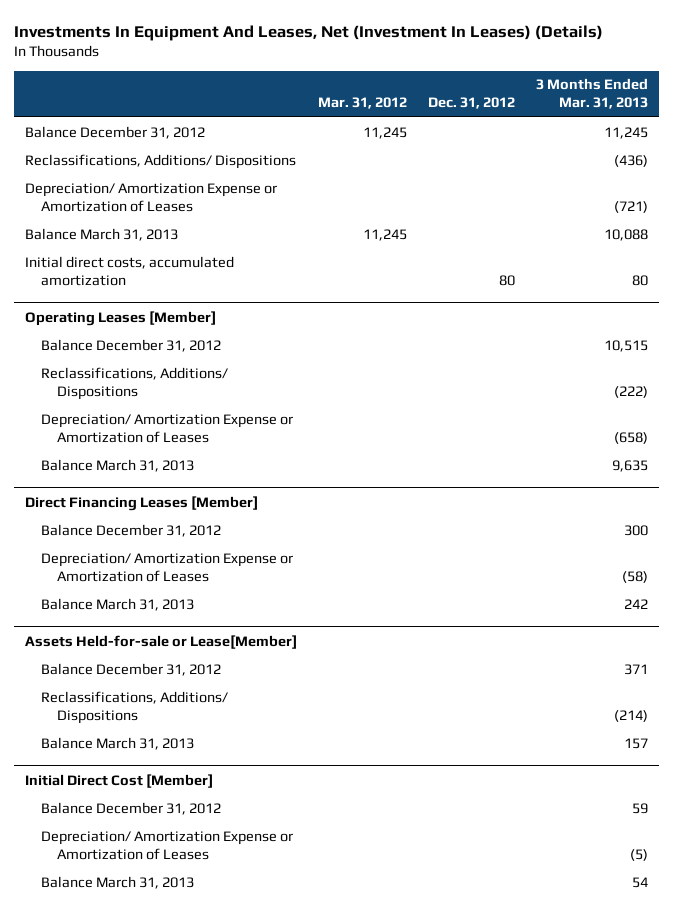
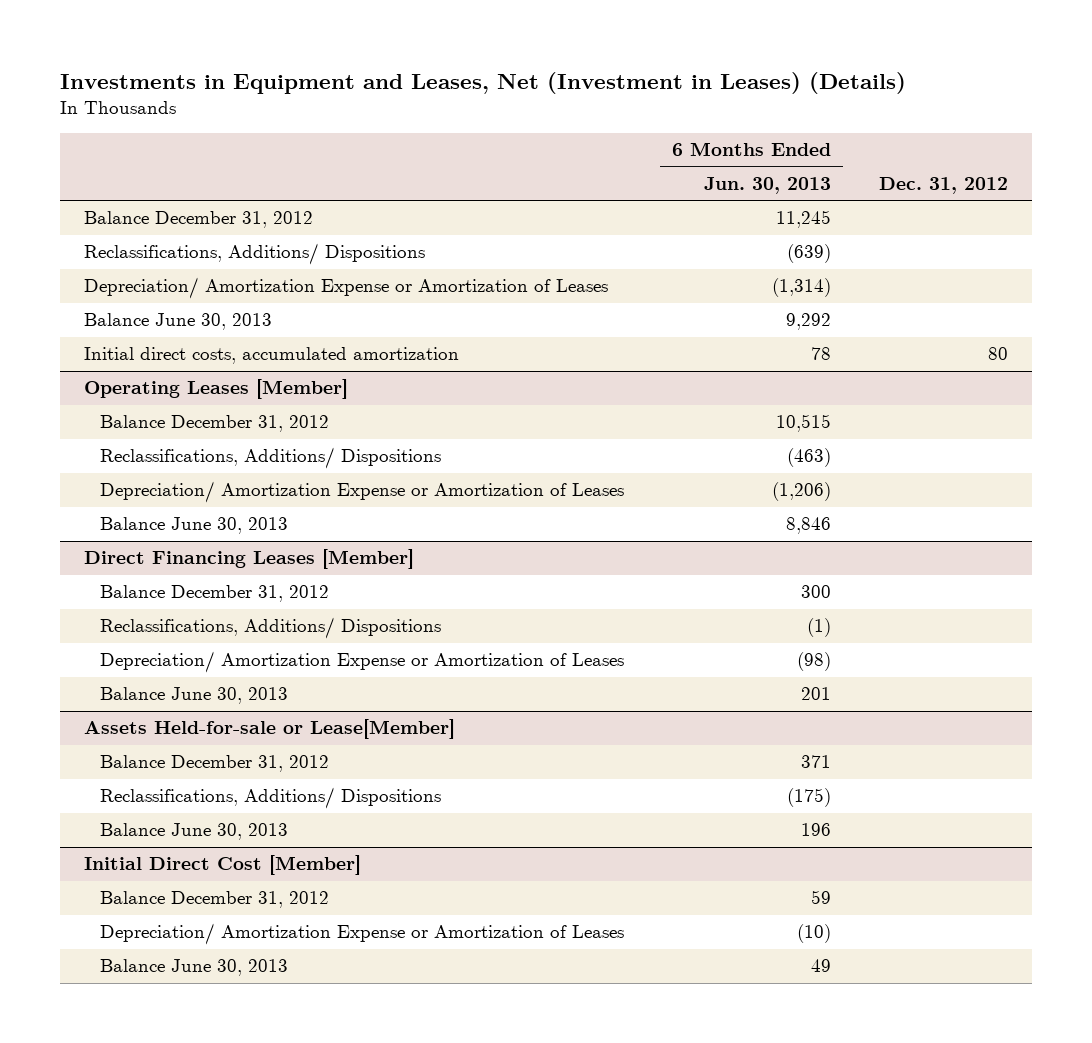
- Investments In Equipment And Leases, Net (Investment In Leases) (Details)
+ Investments in Equipment and Leases, Net (Investment in Leases) (Details)
- | Mar. 31, 2012 | Dec. 31, 2012 | 3 Months Ended Mar. 31, 2013
+ | 6 Months Ended Jun. 30, 2013 | Dec. 31, 2012
- Balance March 31, 2013 | 11,245 | | 10,088
+ Balance June 30, 2013 | 9,292 |
@ Operating Leases [Member]
- Balance March 31, 2013 | | | 9,635
+ Balance June 30, 2013 | 8,846 |
@ Direct Financing Leases [Member]
+ Reclassifications, Additions/ Dispositions | (1) |
- Balance March 31, 2013 | | | 242
+ Balance June 30, 2013 | 201 |
@ Assets Held-for-sale or Lease[Member]
- Balance March 31, 2013 | | | 157
+ Balance June 30, 2013 | 196 |
@ Initial Direct Cost [Member]
- Balance March 31, 2013 | | | 54
+ Balance June 30, 2013 | 49 |

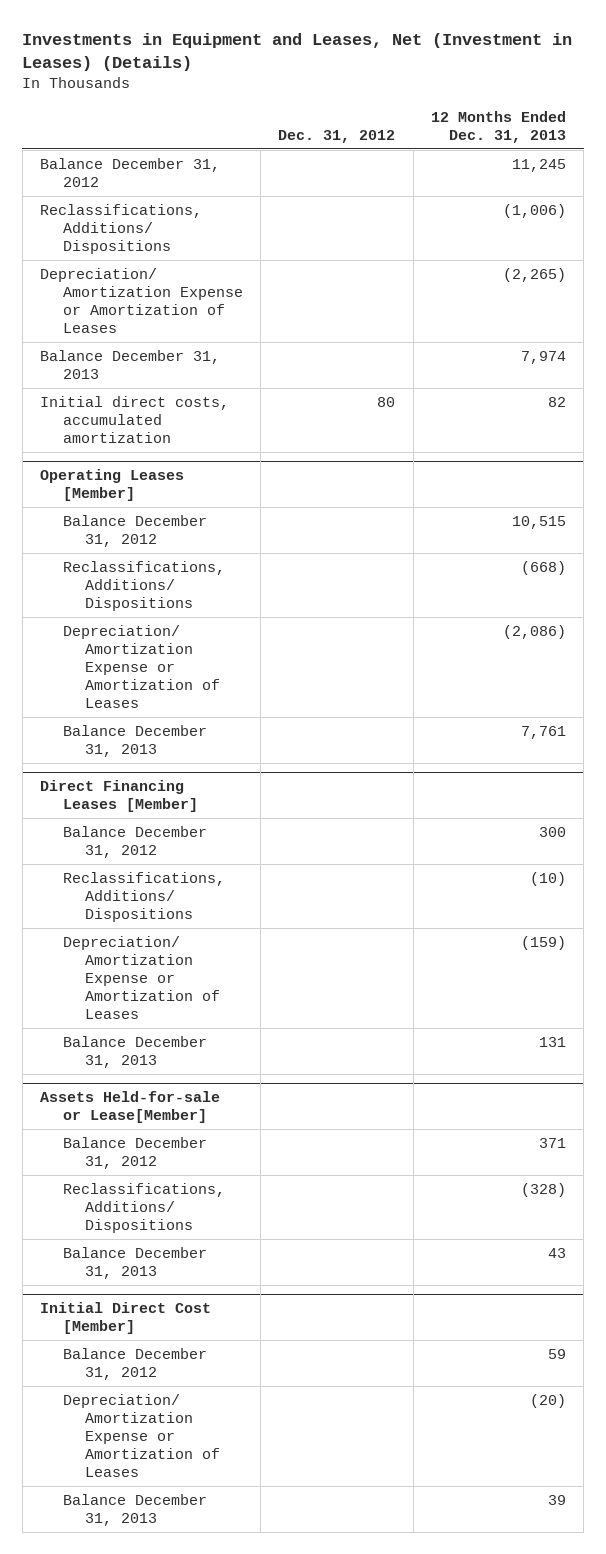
- | 6 Months Ended Jun. 30, 2013 | Dec. 31, 2012
+ | Dec. 31, 2012 | 12 Months Ended Dec. 31, 2013
- Balance June 30, 2013 | 9,292 |
+ Balance December 31, 2013 | | 7,974
@ Operating Leases [Member]
- Balance June 30, 2013 | 8,846 |
+ Balance December 31, 2013 | | 7,761
@ Direct Financing Leases [Member]
- Balance June 30, 2013 | 201 |
+ Balance December 31, 2013 | | 131
@ Assets Held-for-sale or Lease[Member]
- Balance June 30, 2013 | 196 |
+ Balance December 31, 2013 | | 43
@ Initial Direct Cost [Member]
- Balance June 30, 2013 | 49 |
+ Balance December 31, 2013 | | 39

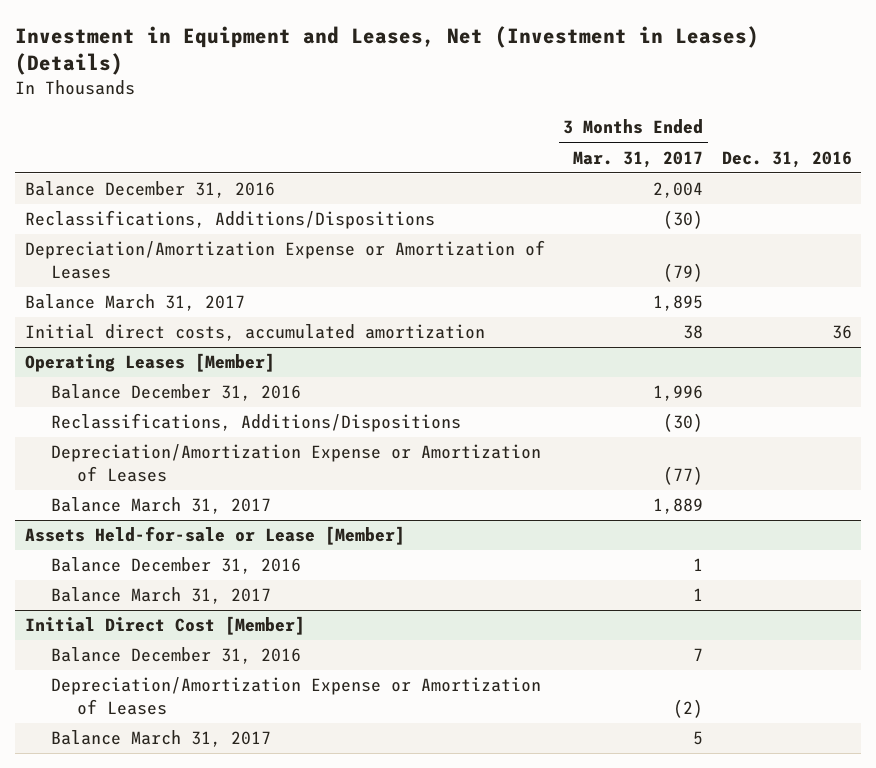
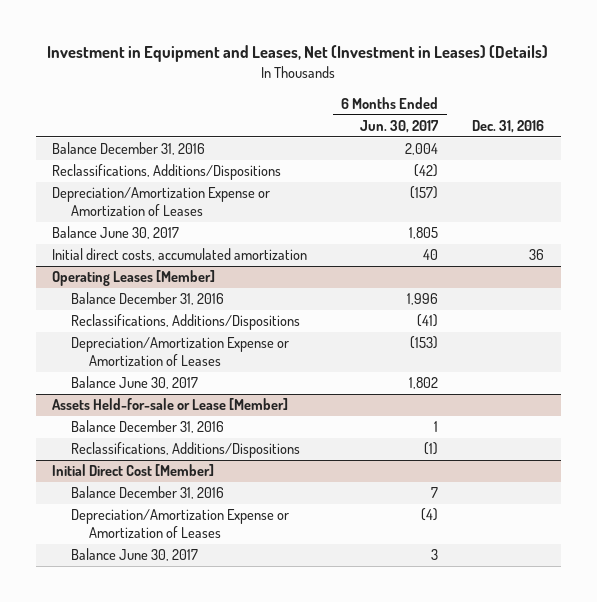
- | 3 Months Ended Mar. 31, 2017 | Dec. 31, 2016
+ | 6 Months Ended Jun. 30, 2017 | Dec. 31, 2016
- Balance March 31, 2017 | 1,895 |
+ Balance June 30, 2017 | 1,805 |
@ Operating Leases [Member]
- Balance March 31, 2017 | 1,889 |
+ Balance June 30, 2017 | 1,802 |
@ Assets Held-for-sale or Lease [Member]
- Balance March 31, 2017 | 1 |
+ Reclassifications, Additions/Dispositions | (1) |
@ Initial Direct Cost [Member]
- Balance March 31, 2017 | 5 |
+ Balance June 30, 2017 | 3 |

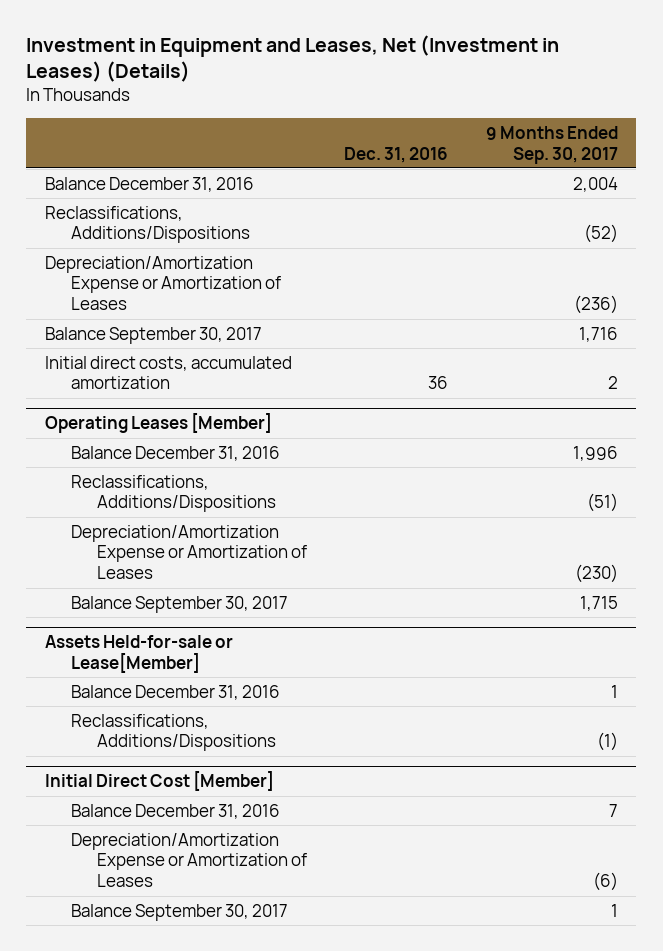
- | 6 Months Ended Jun. 30, 2017 | Dec. 31, 2016
+ | Dec. 31, 2016 | 9 Months Ended Sep. 30, 2017
- Balance June 30, 2017 | 1,805 |
+ Balance September 30, 2017 | | 1,716
@ Operating Leases [Member]
- Balance June 30, 2017 | 1,802 |
- Assets Held-for-sale or Lease [Member]
@ Operating Leases [Member]
+ Balance September 30, 2017 | | 1,715
+ Assets Held-for-sale or Lease[Member]
@ Initial Direct Cost [Member]
- Balance June 30, 2017 | 3 |
+ Balance September 30, 2017 | | 1

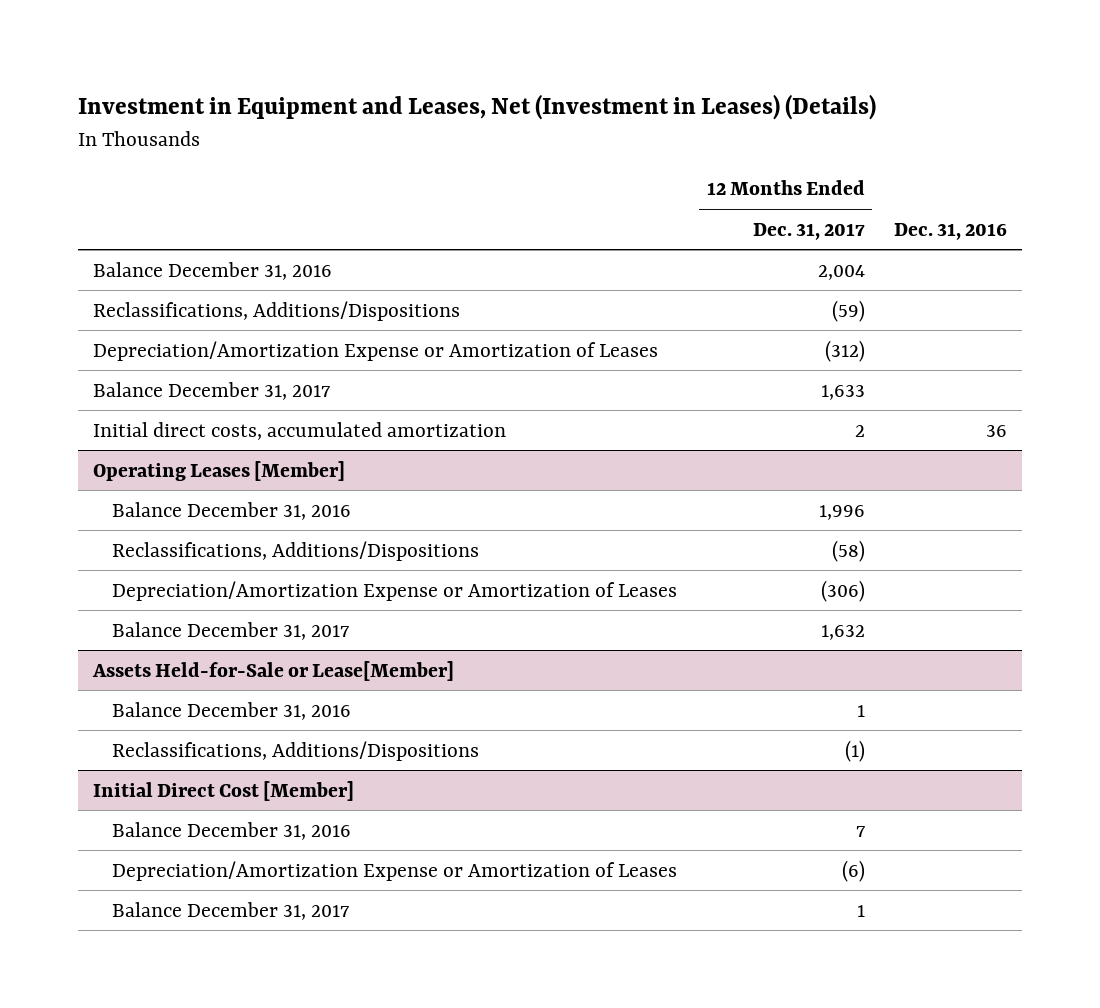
- | Dec. 31, 2016 | 9 Months Ended Sep. 30, 2017
+ | 12 Months Ended Dec. 31, 2017 | Dec. 31, 2016
- Balance September 30, 2017 | | 1,716
+ Balance December 31, 2017 | 1,633 |
@ Operating Leases [Member]
- Balance September 30, 2017 | | 1,715
- Assets Held-for-sale or Lease[Member]
@ Operating Leases [Member]
+ Balance December 31, 2017 | 1,632 |
+ Assets Held-for-Sale or Lease[Member]
@ Initial Direct Cost [Member]
- Balance September 30, 2017 | | 1
+ Balance December 31, 2017 | 1 |

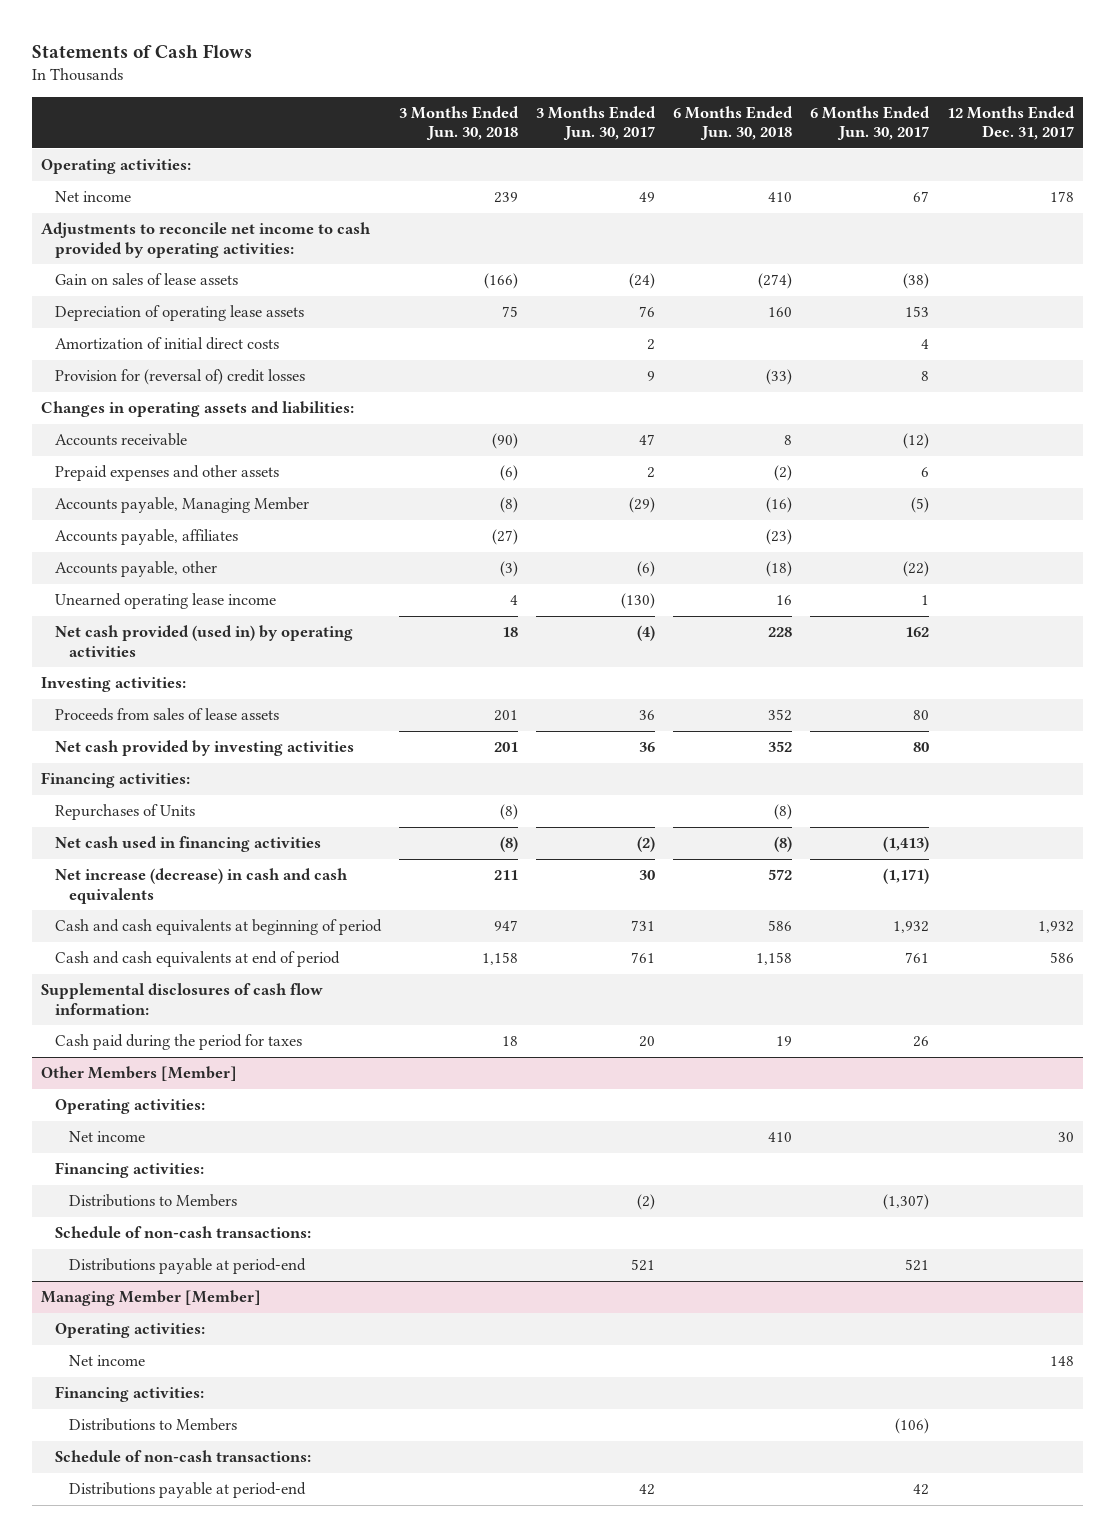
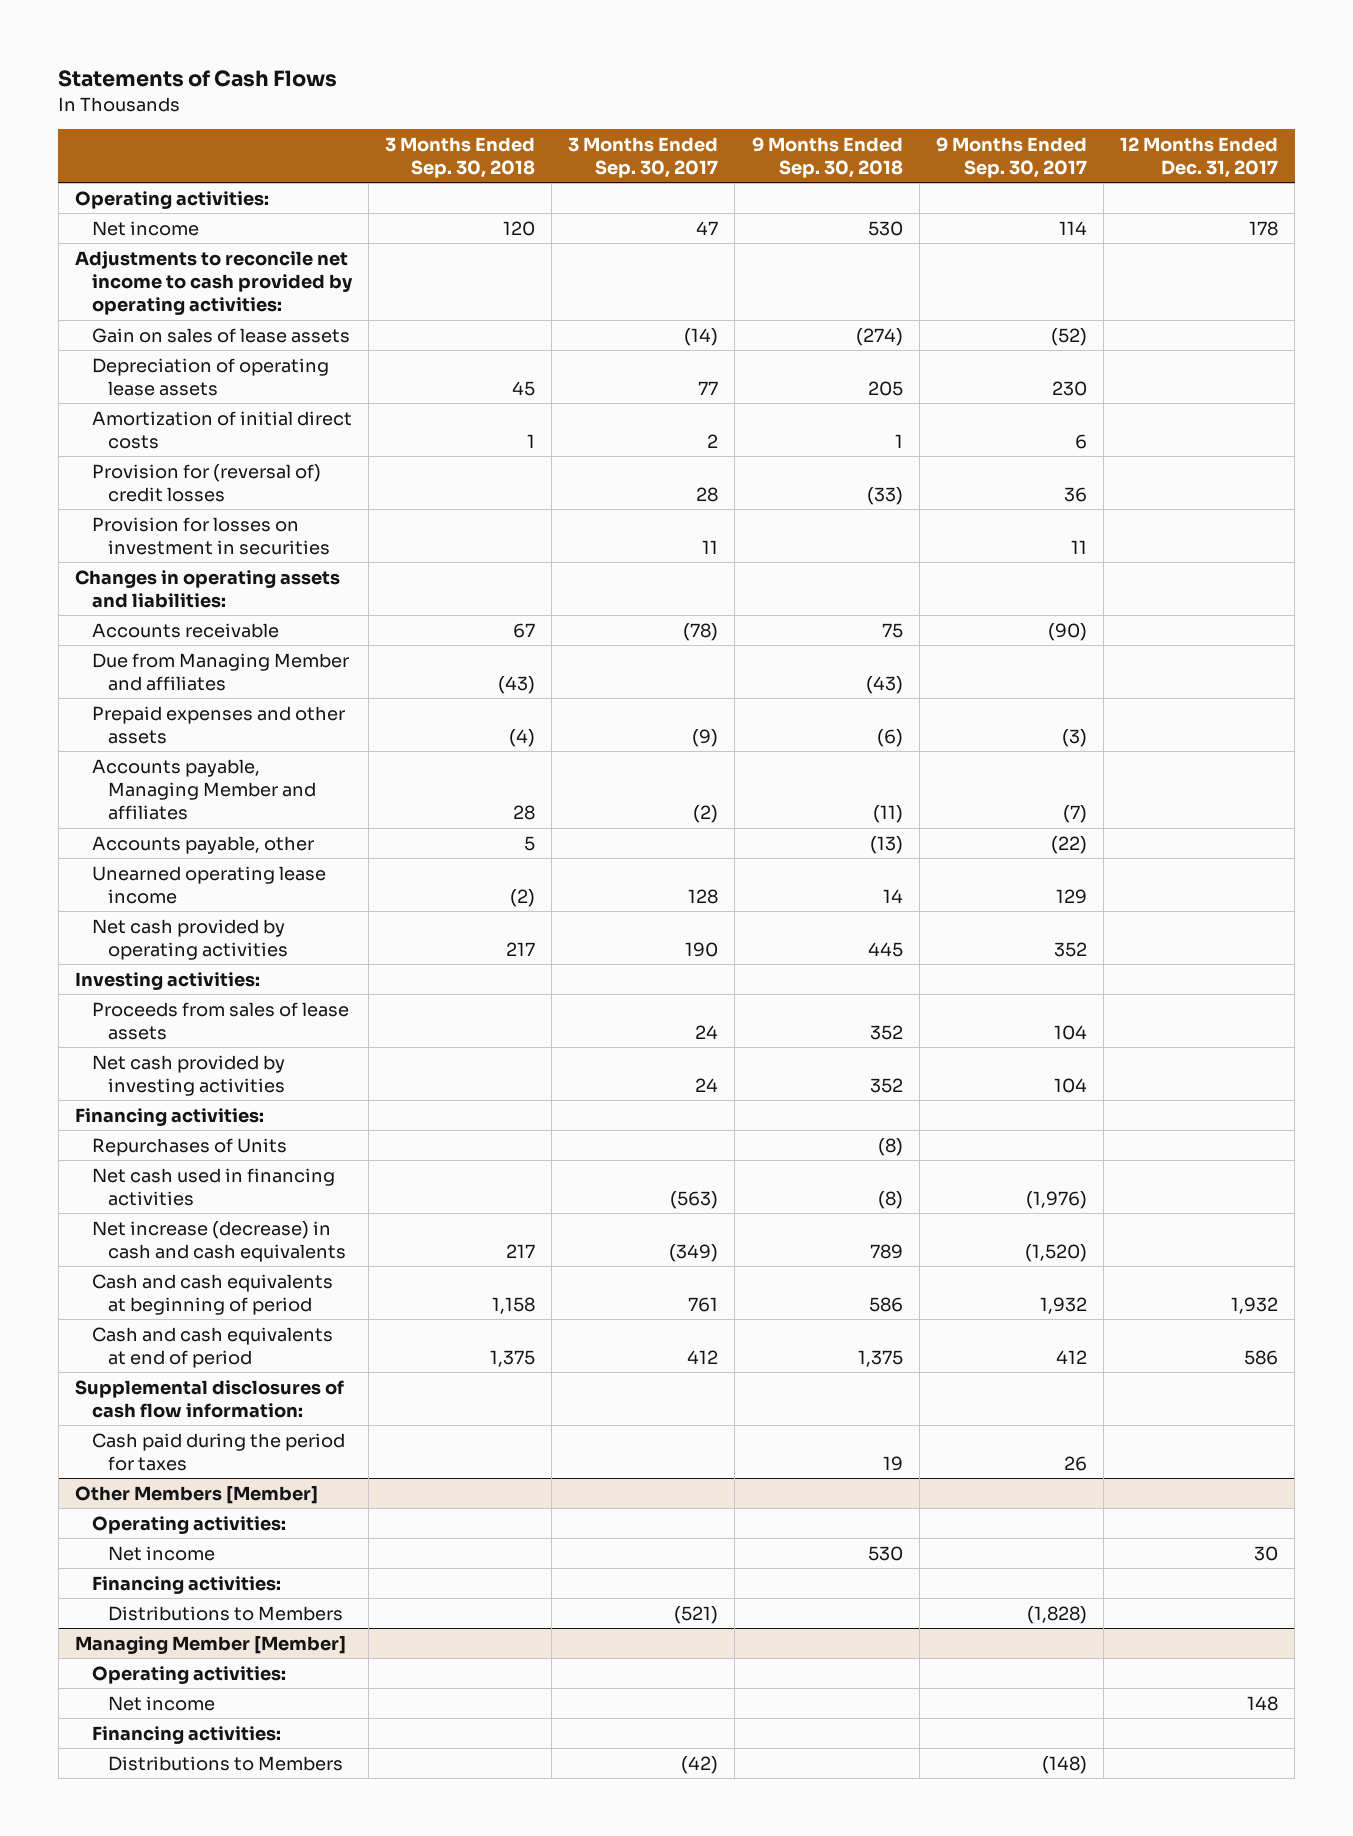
- | 3 Months Ended Jun. 30, 2018 | 3 Months Ended Jun. 30, 2017 | 6 Months Ended Jun. 30, 2018 | 6 Months Ended Jun. 30, 2017 | 12 Months Ended Dec. 31, 2017
+ | 3 Months Ended Sep. 30, 2018 | 3 Months Ended Sep. 30, 2017 | 9 Months Ended Sep. 30, 2018 | 9 Months Ended Sep. 30, 2017 | 12 Months Ended Dec. 31, 2017
+ Provision for losses on investment in securities | | 11 | | 11 |
+ Due from Managing Member and affiliates | (43) | | (43) | |
- Accounts payable, Managing Member | (8) | (29) | (16) | (5) |
- Accounts payable, affiliates | (27) | | (23) | |
+ Accounts payable, Managing Member and affiliates | 28 | (2) | (11) | (7) |
- Net cash provided (used in) by operating activities | 18 | (4) | 228 | 162 |
+ Net cash provided by operating activities | 217 | 190 | 445 | 352 |
@ Other Members [Member]
- Schedule of non-cash transactions:
- Distributions payable at period-end | | 521 | | 521 |
@ Managing Member [Member]
- Schedule of non-cash transactions:
- Distributions payable at period-end | | 42 | | 42 |

